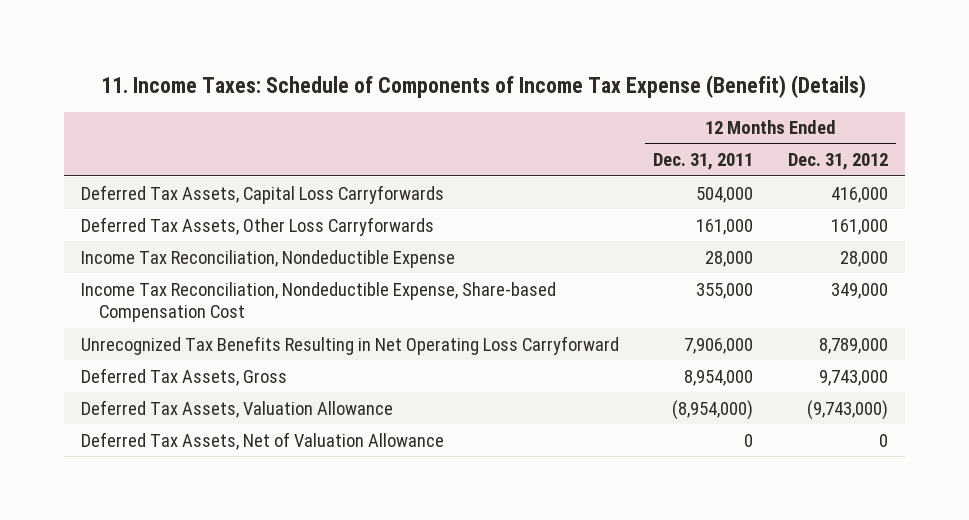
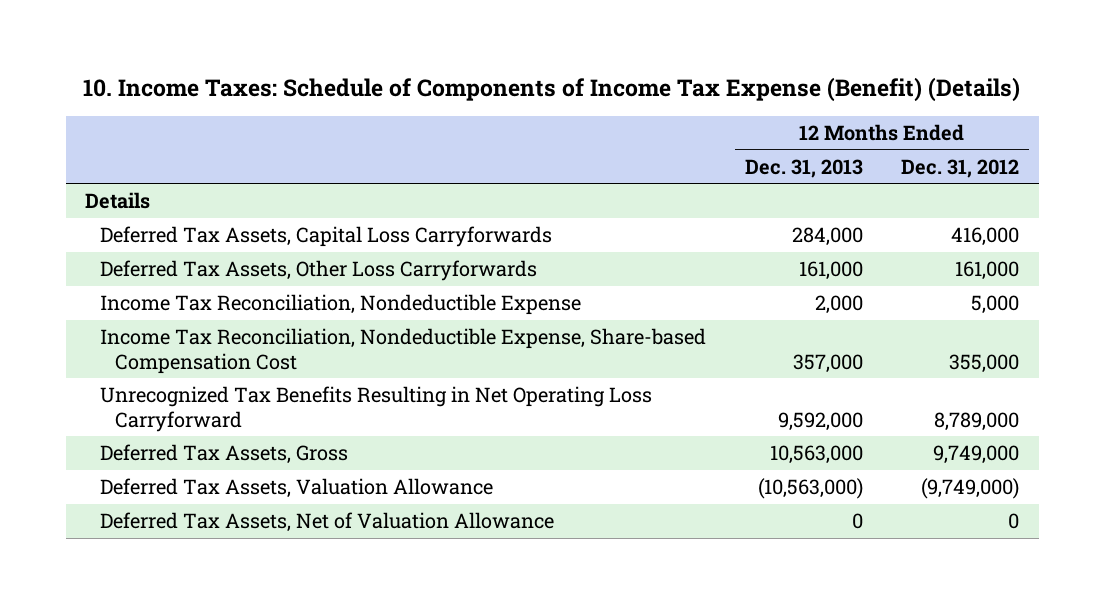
- 11. Income Taxes: Schedule of Components of Income Tax Expense (Benefit) (Details)
+ 10. Income Taxes: Schedule of Components of Income Tax Expense (Benefit) (Details)
- | 12 Months Ended Dec. 31, 2011 | 12 Months Ended Dec. 31, 2012
+ | 12 Months Ended Dec. 31, 2013 | 12 Months Ended Dec. 31, 2012
+ Details
- Income Tax Reconciliation, Nondeductible Expense | 28,000 | 28,000
- Income Tax Reconciliation, Nondeductible Expense, Share-based Compensation Cost | 355,000 | 349,000
+ Income Tax Reconciliation, Nondeductible Expense | 2,000 | 5,000
+ Income Tax Reconciliation, Nondeductible Expense, Share-based Compensation Cost | 357,000 | 355,000
- Deferred Tax Assets, Gross | 8,954,000 | 9,743,000
- Deferred Tax Assets, Valuation Allowance | (8,954,000) | (9,743,000)
+ Deferred Tax Assets, Gross | 10,563,000 | 9,749,000
+ Deferred Tax Assets, Valuation Allowance | (10,563,000) | (9,749,000)

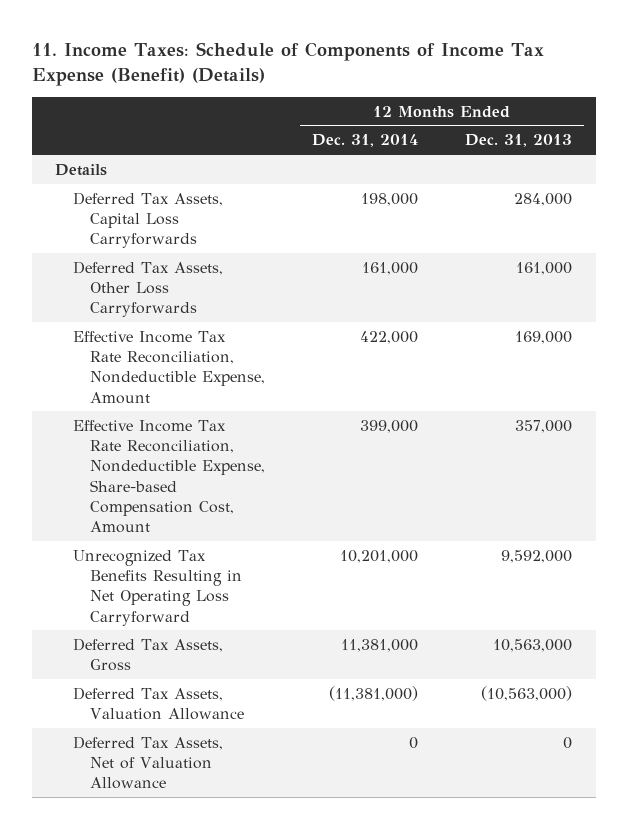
- 10. Income Taxes: Schedule of Components of Income Tax Expense (Benefit) (Details)
+ 11. Income Taxes: Schedule of Components of Income Tax Expense (Benefit) (Details)
- | 12 Months Ended Dec. 31, 2013 | 12 Months Ended Dec. 31, 2012
+ | 12 Months Ended Dec. 31, 2014 | 12 Months Ended Dec. 31, 2013
- Income Tax Reconciliation, Nondeductible Expense | 2,000 | 5,000
- Income Tax Reconciliation, Nondeductible Expense, Share-based Compensation Cost | 357,000 | 355,000
+ Effective Income Tax Rate Reconciliation, Nondeductible Expense, Amount | 422,000 | 169,000
+ Effective Income Tax Rate Reconciliation, Nondeductible Expense, Share-based Compensation Cost, Amount | 399,000 | 357,000

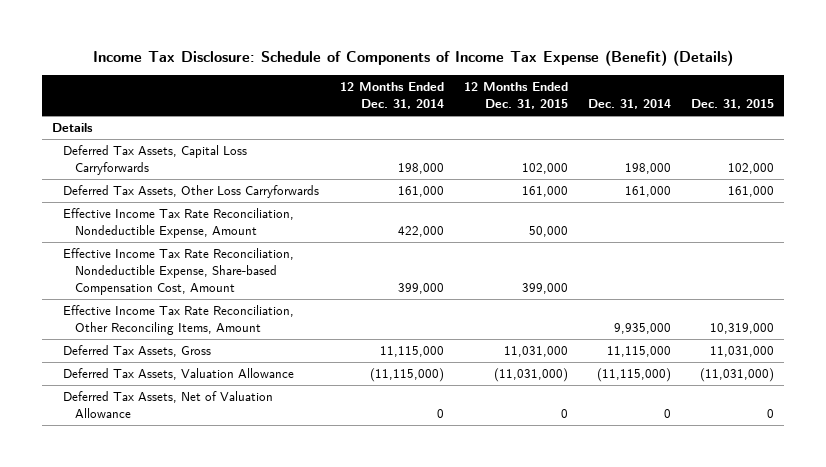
- 11. Income Taxes: Schedule of Components of Income Tax Expense (Benefit) (Details)
+ Income Tax Disclosure: Schedule of Components of Income Tax Expense (Benefit) (Details)
- | 12 Months Ended Dec. 31, 2014 | 12 Months Ended Dec. 31, 2013
+ | 12 Months Ended Dec. 31, 2014 | 12 Months Ended Dec. 31, 2015 | Dec. 31, 2014 | Dec. 31, 2015
- Unrecognized Tax Benefits Resulting in Net Operating Loss Carryforward | 10,201,000 | 9,592,000
- Deferred Tax Assets, Gross | 11,381,000 | 10,563,000
- Deferred Tax Assets, Valuation Allowance | (11,381,000) | (10,563,000)
+ Effective Income Tax Rate Reconciliation, Other Reconciling Items, Amount | | | 9,935,000 | 10,319,000
+ Deferred Tax Assets, Gross | 11,115,000 | 11,031,000 | 11,115,000 | 11,031,000
+ Deferred Tax Assets, Valuation Allowance | (11,115,000) | (11,031,000) | (11,115,000) | (11,031,000)

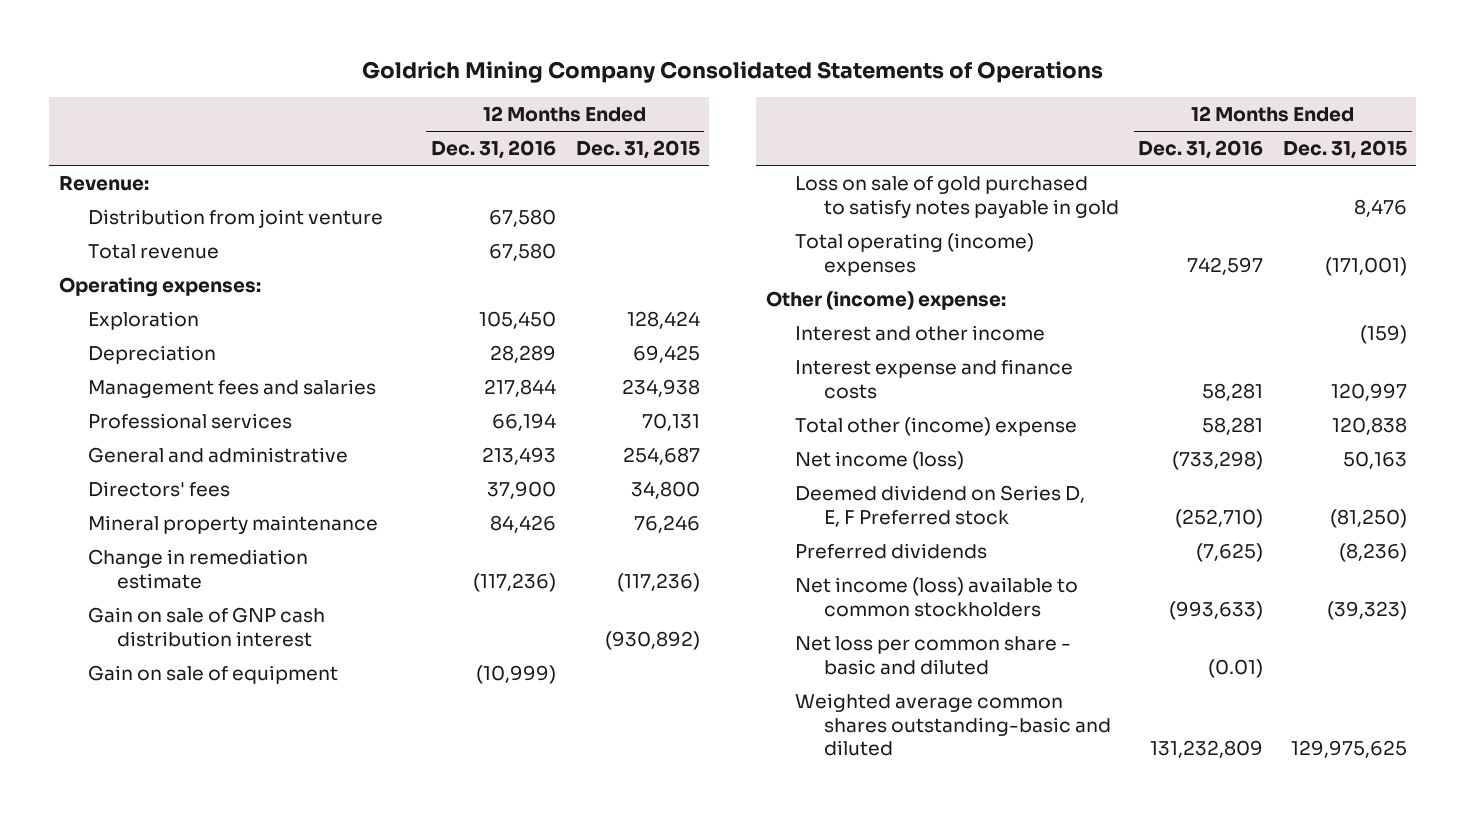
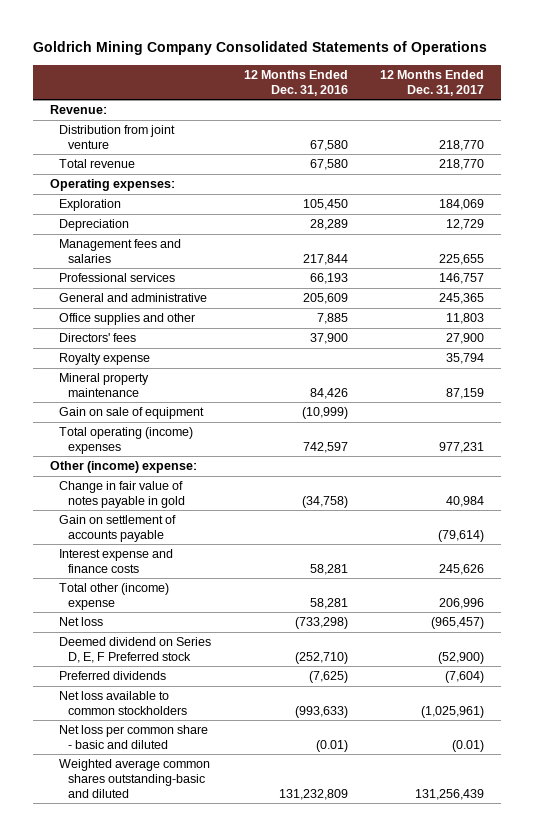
- | 12 Months Ended Dec. 31, 2016 | 12 Months Ended Dec. 31, 2015
+ | 12 Months Ended Dec. 31, 2016 | 12 Months Ended Dec. 31, 2017
- Professional services | 66,194 | 70,131
- General and administrative | 213,493 | 254,687
+ Professional services | 66,193 | 146,757
+ General and administrative | 205,609 | 245,365
+ Office supplies and other | 7,885 | 11,803
+ Royalty expense | | 35,794
- Change in remediation estimate | (117,236) | (117,236)
- Gain on sale of GNP cash distribution interest | | (930,892)
- Loss on sale of gold purchased to satisfy notes payable in gold | | 8,476
- Interest and other income | | (159)
+ Change in fair value of notes payable in gold | (34,758) | 40,984
+ Gain on settlement of accounts payable | | (79,614)
- Net income (loss) | (733,298) | 50,163
+ Net loss | (733,298) | (965,457)
- Net income (loss) available to common stockholders | (993,633) | (39,323)
+ Net loss available to common stockholders | (993,633) | (1,025,961)

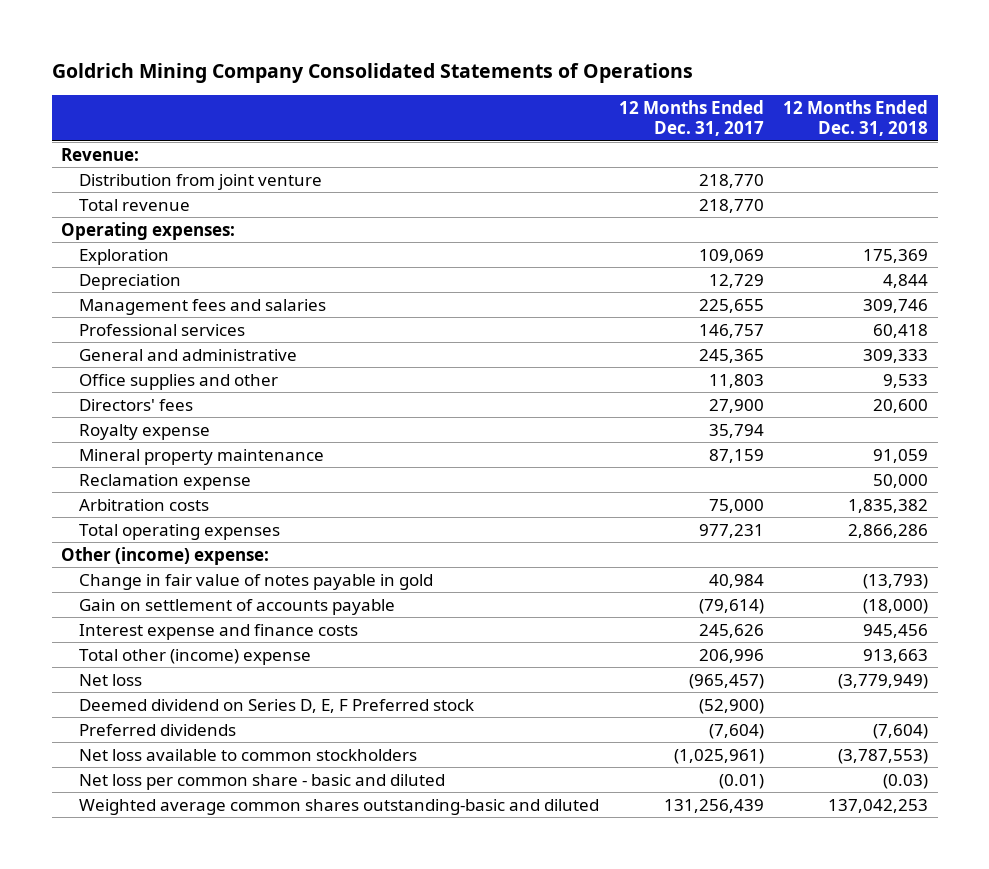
- | 12 Months Ended Dec. 31, 2016 | 12 Months Ended Dec. 31, 2017
+ | 12 Months Ended Dec. 31, 2017 | 12 Months Ended Dec. 31, 2018
- Exploration | 105,450 | 184,069
+ Exploration | 109,069 | 175,369
- Gain on sale of equipment | (10,999) |
- Total operating (income) expenses | 742,597 | 977,231
+ Reclamation expense | | 50,000
+ Arbitration costs | 75,000 | 1,835,382
+ Total operating expenses | 977,231 | 2,866,286

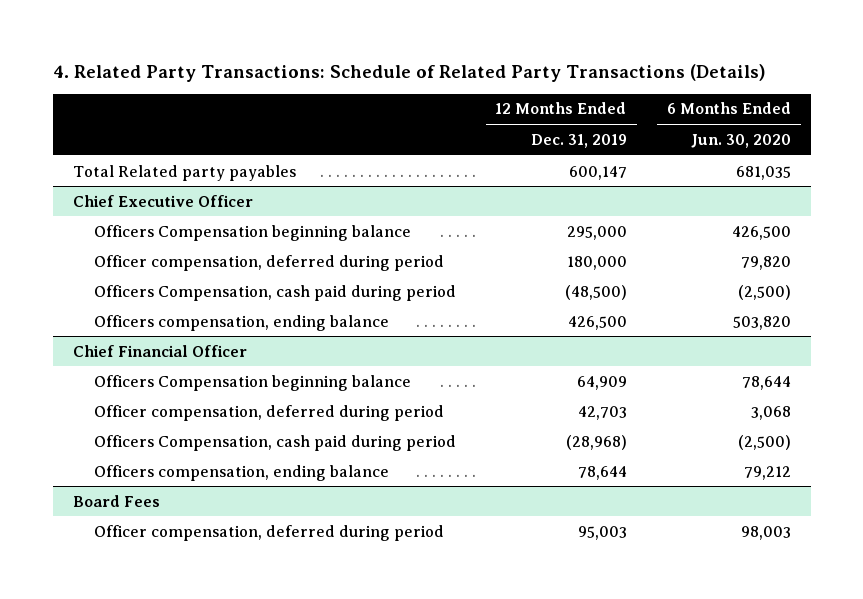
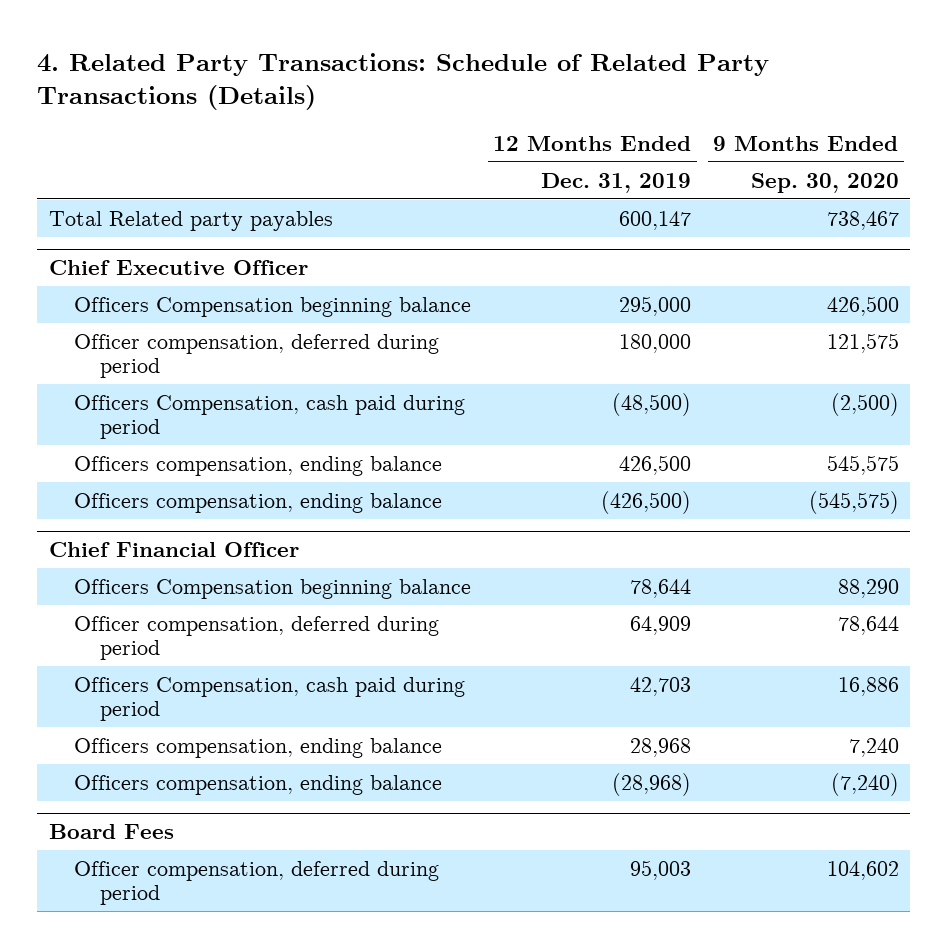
- | 12 Months Ended Dec. 31, 2019 | 6 Months Ended Jun. 30, 2020
+ | 12 Months Ended Dec. 31, 2019 | 9 Months Ended Sep. 30, 2020
@ Chief Executive Officer
+ Officers compensation, ending balance | (426,500) | (545,575)
@ Chief Financial Officer
- Officers Compensation beginning balance | 64,909 | 78,644
- Officer compensation, deferred during period | 42,703 | 3,068
- Officers Compensation, cash paid during period | (28,968) | (2,500)
- Officers compensation, ending balance | 78,644 | 79,212
+ Officers Compensation beginning balance | 78,644 | 88,290
+ Officer compensation, deferred during period | 64,909 | 78,644
+ Officers Compensation, cash paid during period | 42,703 | 16,886
+ Officers compensation, ending balance | 28,968 | 7,240
+ Officers compensation, ending balance | (28,968) | (7,240)

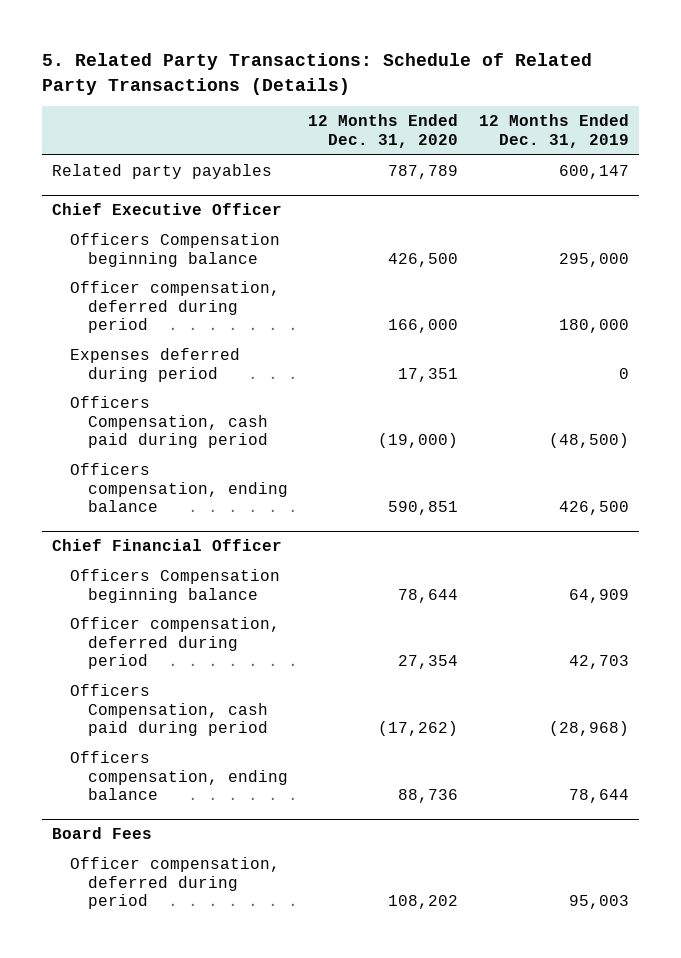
- 4. Related Party Transactions: Schedule of Related Party Transactions (Details)
+ 5. Related Party Transactions: Schedule of Related Party Transactions (Details)
- | 12 Months Ended Dec. 31, 2019 | 9 Months Ended Sep. 30, 2020
+ | 12 Months Ended Dec. 31, 2020 | 12 Months Ended Dec. 31, 2019
- Total Related party payables | 600,147 | 738,467
+ Related party payables | 787,789 | 600,147
@ Chief Executive Officer
+ Expenses deferred during period | 17,351 | 0
- Officers compensation, ending balance | (426,500) | (545,575)
@ Chief Financial Officer
- Officers Compensation beginning balance | 78,644 | 88,290
- Officer compensation, deferred during period | 64,909 | 78,644
- Officers Compensation, cash paid during period | 42,703 | 16,886
- Officers compensation, ending balance | 28,968 | 7,240
- Officers compensation, ending balance | (28,968) | (7,240)
+ Officers Compensation beginning balance | 78,644 | 64,909
+ Officer compensation, deferred during period | 27,354 | 42,703
+ Officers Compensation, cash paid during period | (17,262) | (28,968)
+ Officers compensation, ending balance | 88,736 | 78,644

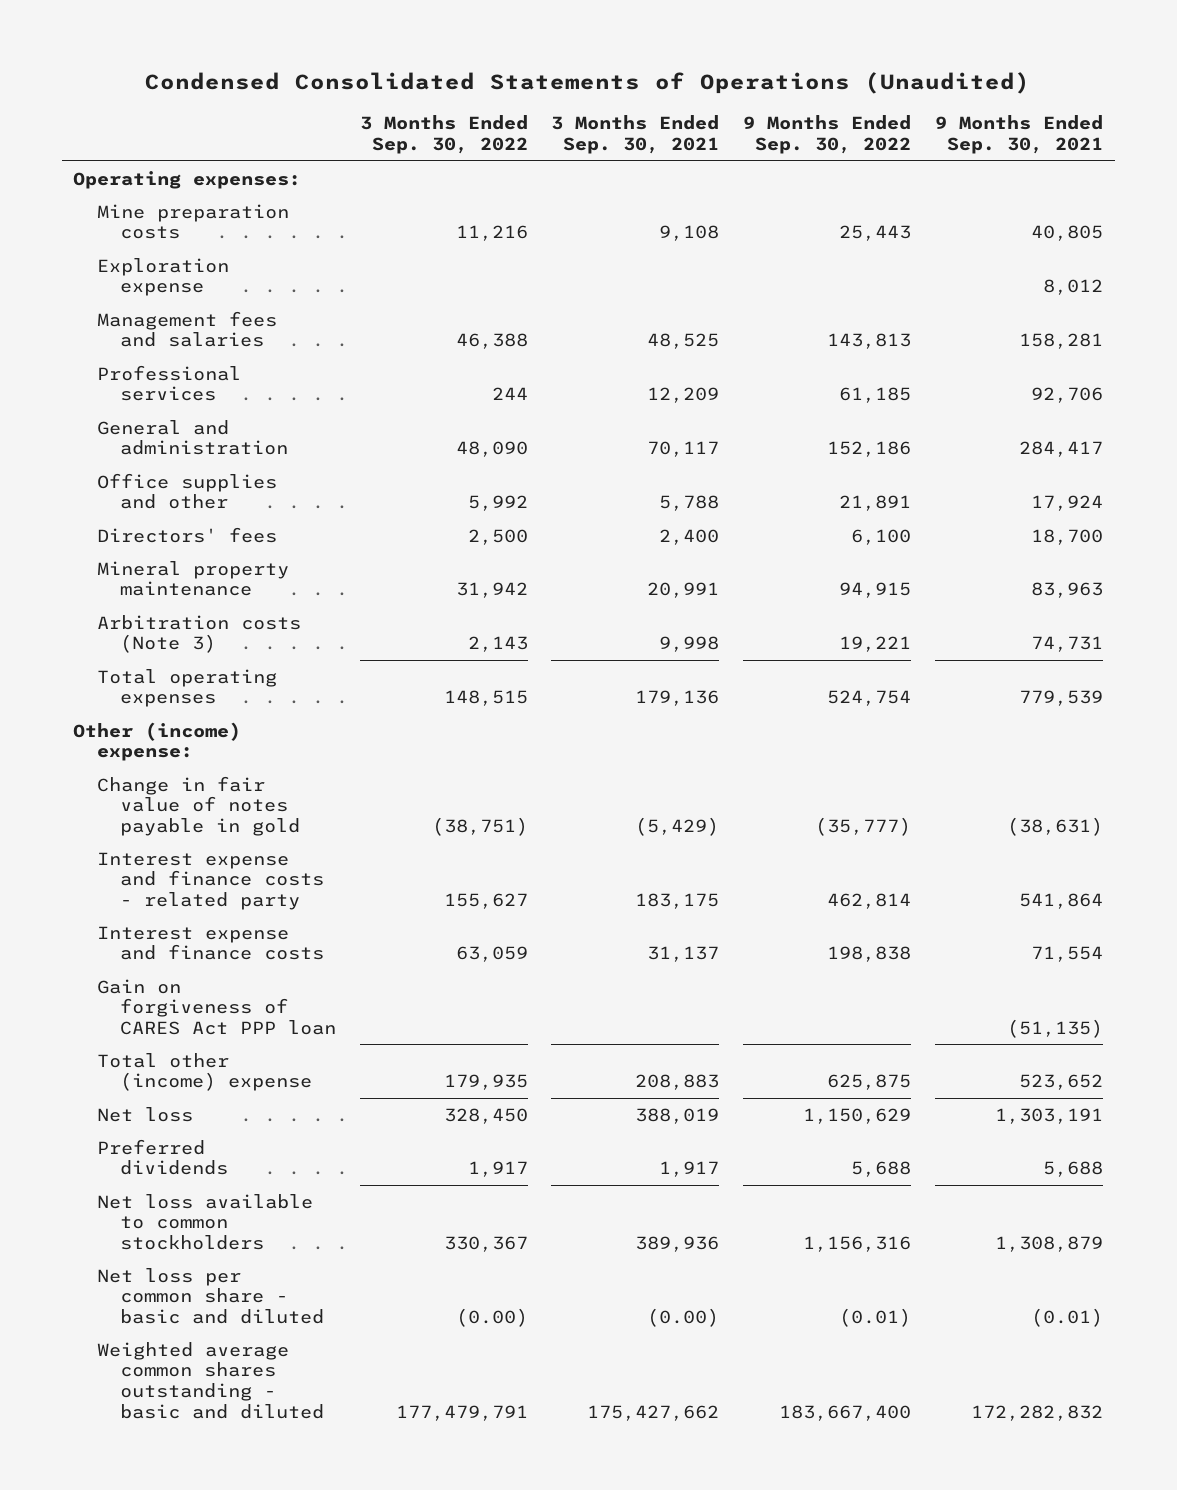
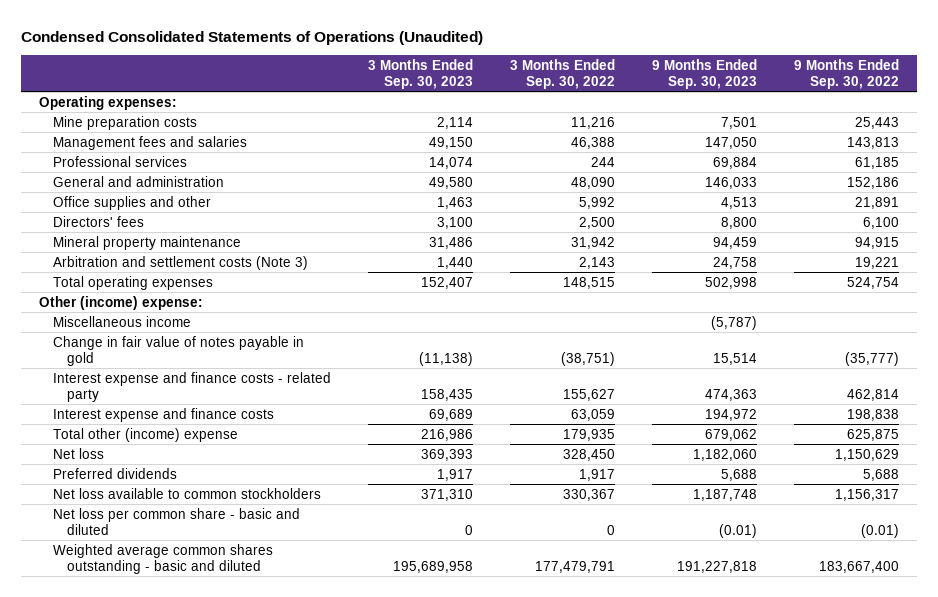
- | 3 Months Ended Sep. 30, 2022 | 3 Months Ended Sep. 30, 2021 | 9 Months Ended Sep. 30, 2022 | 9 Months Ended Sep. 30, 2021
+ | 3 Months Ended Sep. 30, 2023 | 3 Months Ended Sep. 30, 2022 | 9 Months Ended Sep. 30, 2023 | 9 Months Ended Sep. 30, 2022
- Exploration expense | | | | 8,012
- Arbitration costs (Note 3) | 2,143 | 9,998 | 19,221 | 74,731
+ Arbitration and settlement costs (Note 3) | 1,440 | 2,143 | 24,758 | 19,221
+ Miscellaneous income | | | (5,787) |
- Gain on forgiveness of CARES Act PPP loan | | | | (51,135)
- Net loss available to common stockholders | 330,367 | 389,936 | 1,156,316 | 1,308,879
- Net loss per common share - basic and diluted | (0.00) | (0.00) | (0.01) | (0.01)
+ Net loss available to common stockholders | 371,310 | 330,367 | 1,187,748 | 1,156,317
+ Net loss per common share - basic and diluted | 0 | 0 | (0.01) | (0.01)

